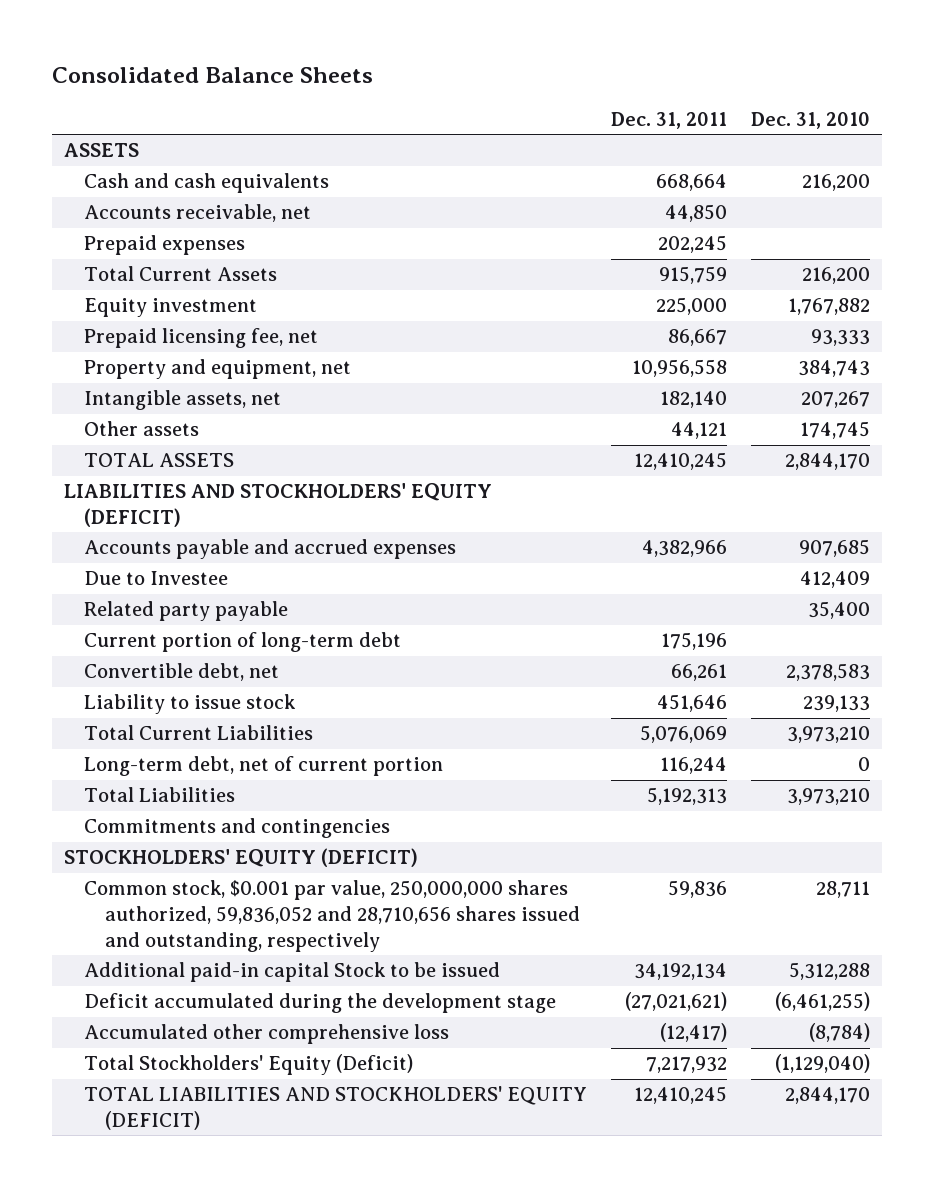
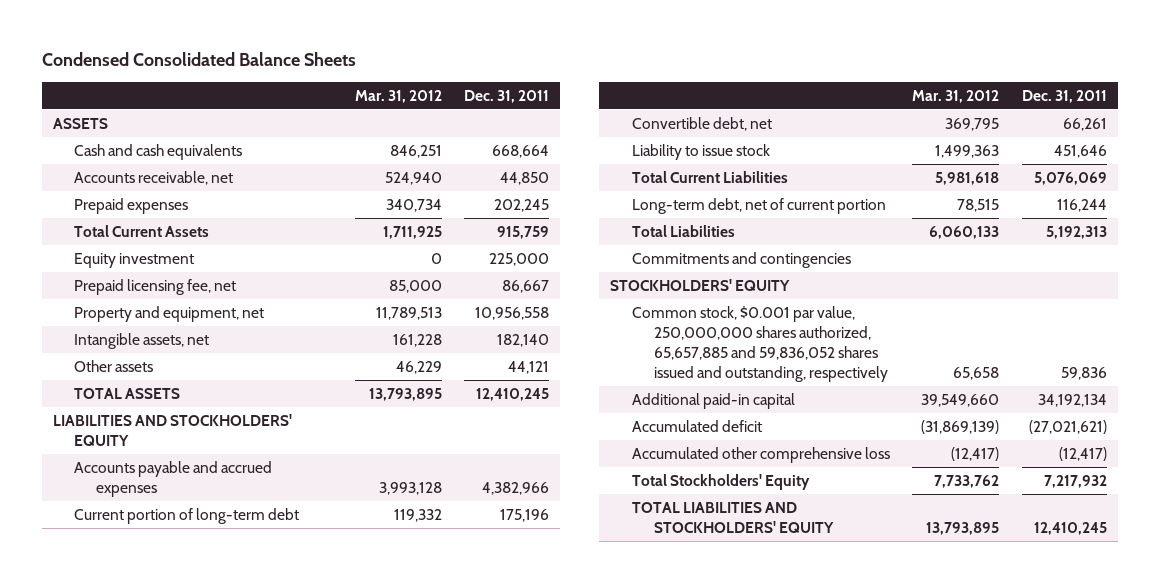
- Consolidated Balance Sheets
+ Condensed Consolidated Balance Sheets
- | Dec. 31, 2011 | Dec. 31, 2010
+ | Mar. 31, 2012 | Dec. 31, 2011
- LIABILITIES AND STOCKHOLDERS' EQUITY (DEFICIT)
+ LIABILITIES AND STOCKHOLDERS' EQUITY
- Due to Investee | | 412,409
- Related party payable | | 35,400
- STOCKHOLDERS' EQUITY (DEFICIT)
- Common stock, $0.001 par value, 250,000,000 shares authorized, 59,836,052 and 28,710,656 shares issued and outstanding, respectively | 59,836 | 28,711
- Additional paid-in capital Stock to be issued | 34,192,134 | 5,312,288
- Deficit accumulated during the development stage | (27,021,621) | (6,461,255)
+ STOCKHOLDERS' EQUITY
+ Common stock, $0.001 par value, 250,000,000 shares authorized, 65,657,885 and 59,836,052 shares issued and outstanding, respectively | 65,658 | 59,836
+ Additional paid-in capital | 39,549,660 | 34,192,134
+ Accumulated deficit | (31,869,139) | (27,021,621)
- Total Stockholders' Equity (Deficit) | 7,217,932 | (1,129,040)
- TOTAL LIABILITIES AND STOCKHOLDERS' EQUITY (DEFICIT) | 12,410,245 | 2,844,170
+ Total Stockholders' Equity | 7,733,762 | 7,217,932
+ TOTAL LIABILITIES AND STOCKHOLDERS' EQUITY | 13,793,895 | 12,410,245

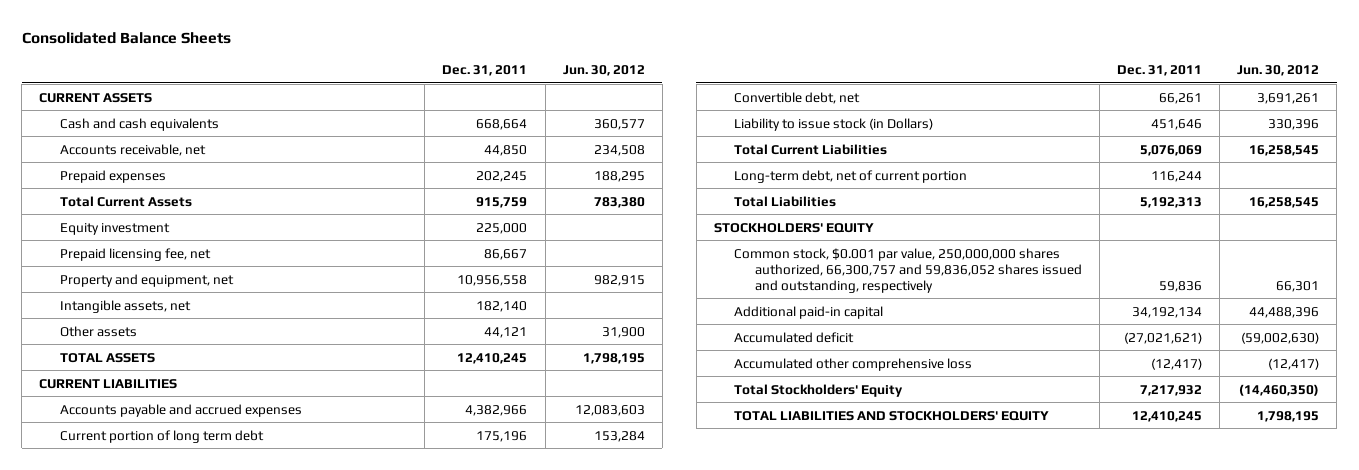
- Condensed Consolidated Balance Sheets
+ Consolidated Balance Sheets
- | Mar. 31, 2012 | Dec. 31, 2011
+ | Dec. 31, 2011 | Jun. 30, 2012
- ASSETS
+ CURRENT ASSETS
- LIABILITIES AND STOCKHOLDERS' EQUITY
+ CURRENT LIABILITIES
- Current portion of long-term debt | 119,332 | 175,196
+ Current portion of long term debt | 175,196 | 153,284
- Liability to issue stock | 1,499,363 | 451,646
+ Liability to issue stock (in Dollars) | 451,646 | 330,396
- Commitments and contingencies
- Common stock, $0.001 par value, 250,000,000 shares authorized, 65,657,885 and 59,836,052 shares issued and outstanding, respectively | 65,658 | 59,836
+ Common stock, $0.001 par value, 250,000,000 shares authorized, 66,300,757 and 59,836,052 shares issued and outstanding, respectively | 59,836 | 66,301

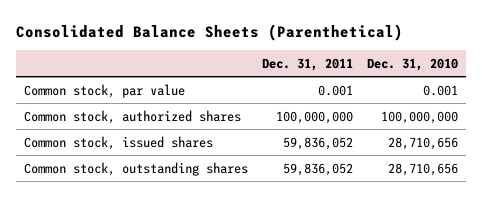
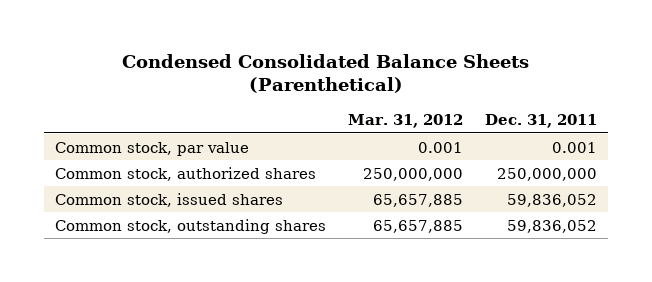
- Consolidated Balance Sheets (Parenthetical)
+ Condensed Consolidated Balance Sheets (Parenthetical)
- | Dec. 31, 2011 | Dec. 31, 2010
+ | Mar. 31, 2012 | Dec. 31, 2011
- Common stock, authorized shares | 100,000,000 | 100,000,000
+ Common stock, authorized shares | 250,000,000 | 250,000,000

